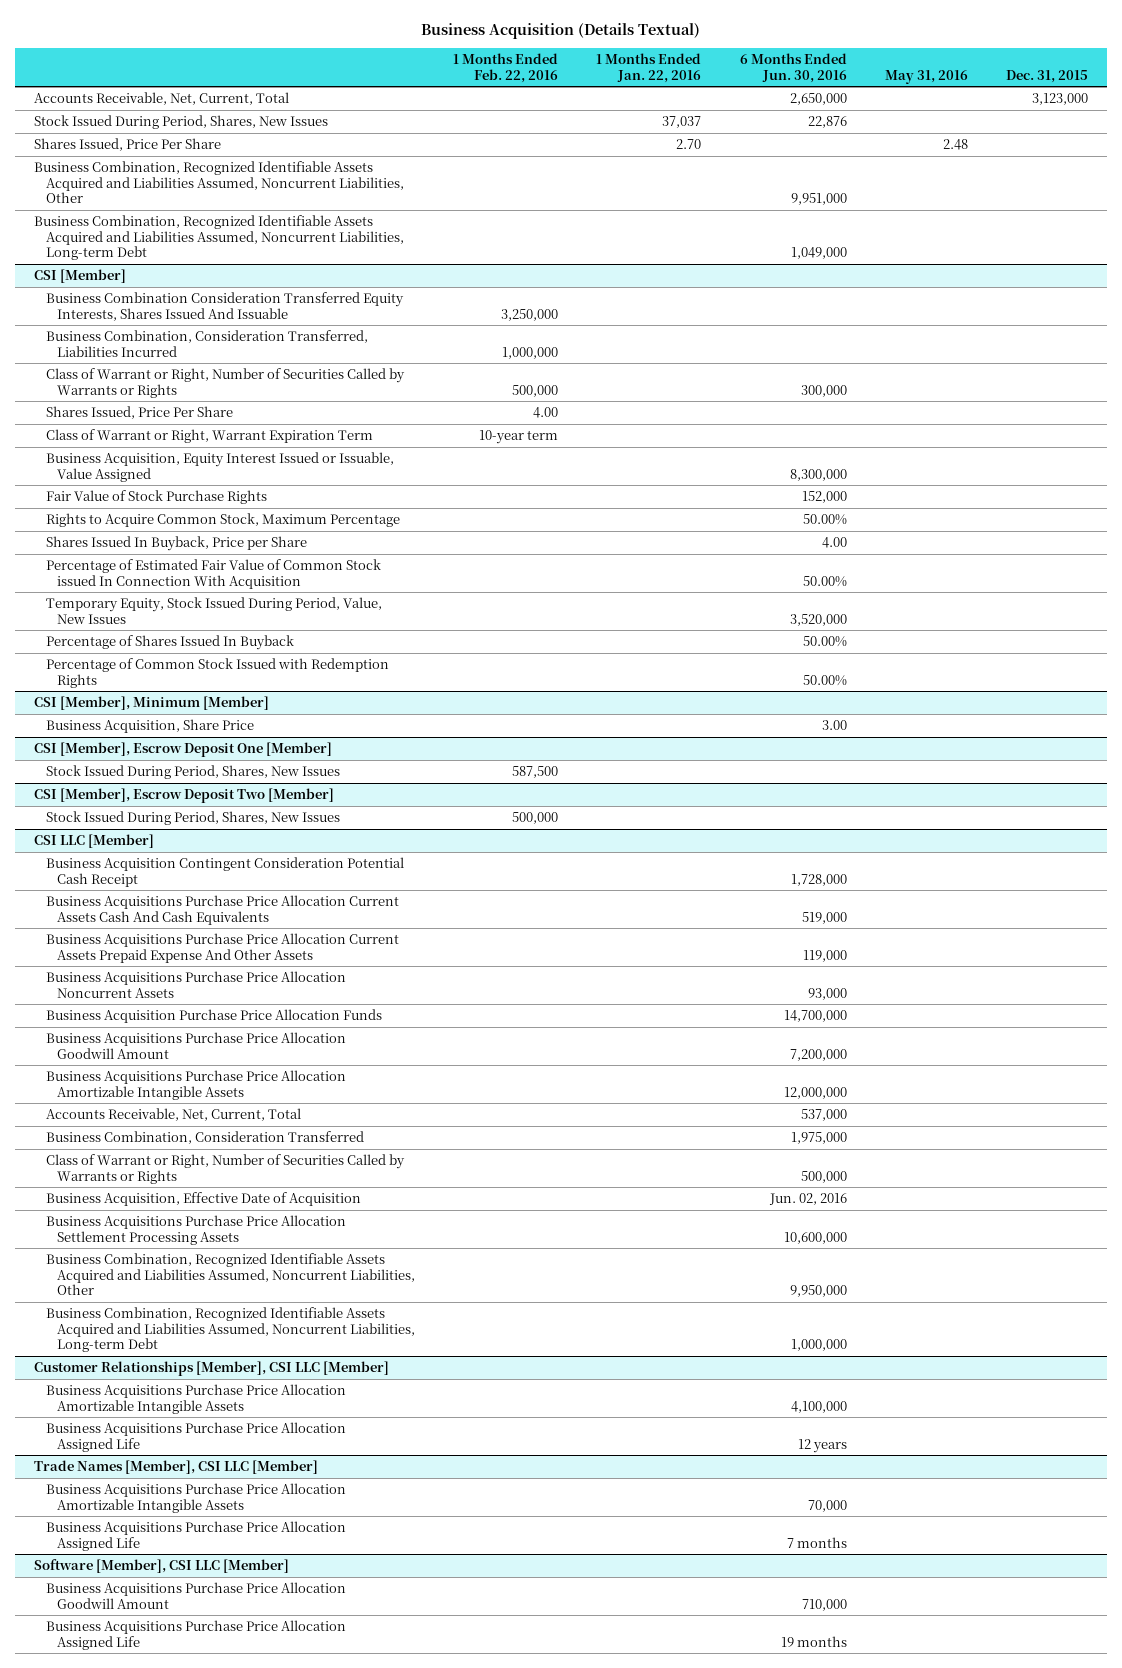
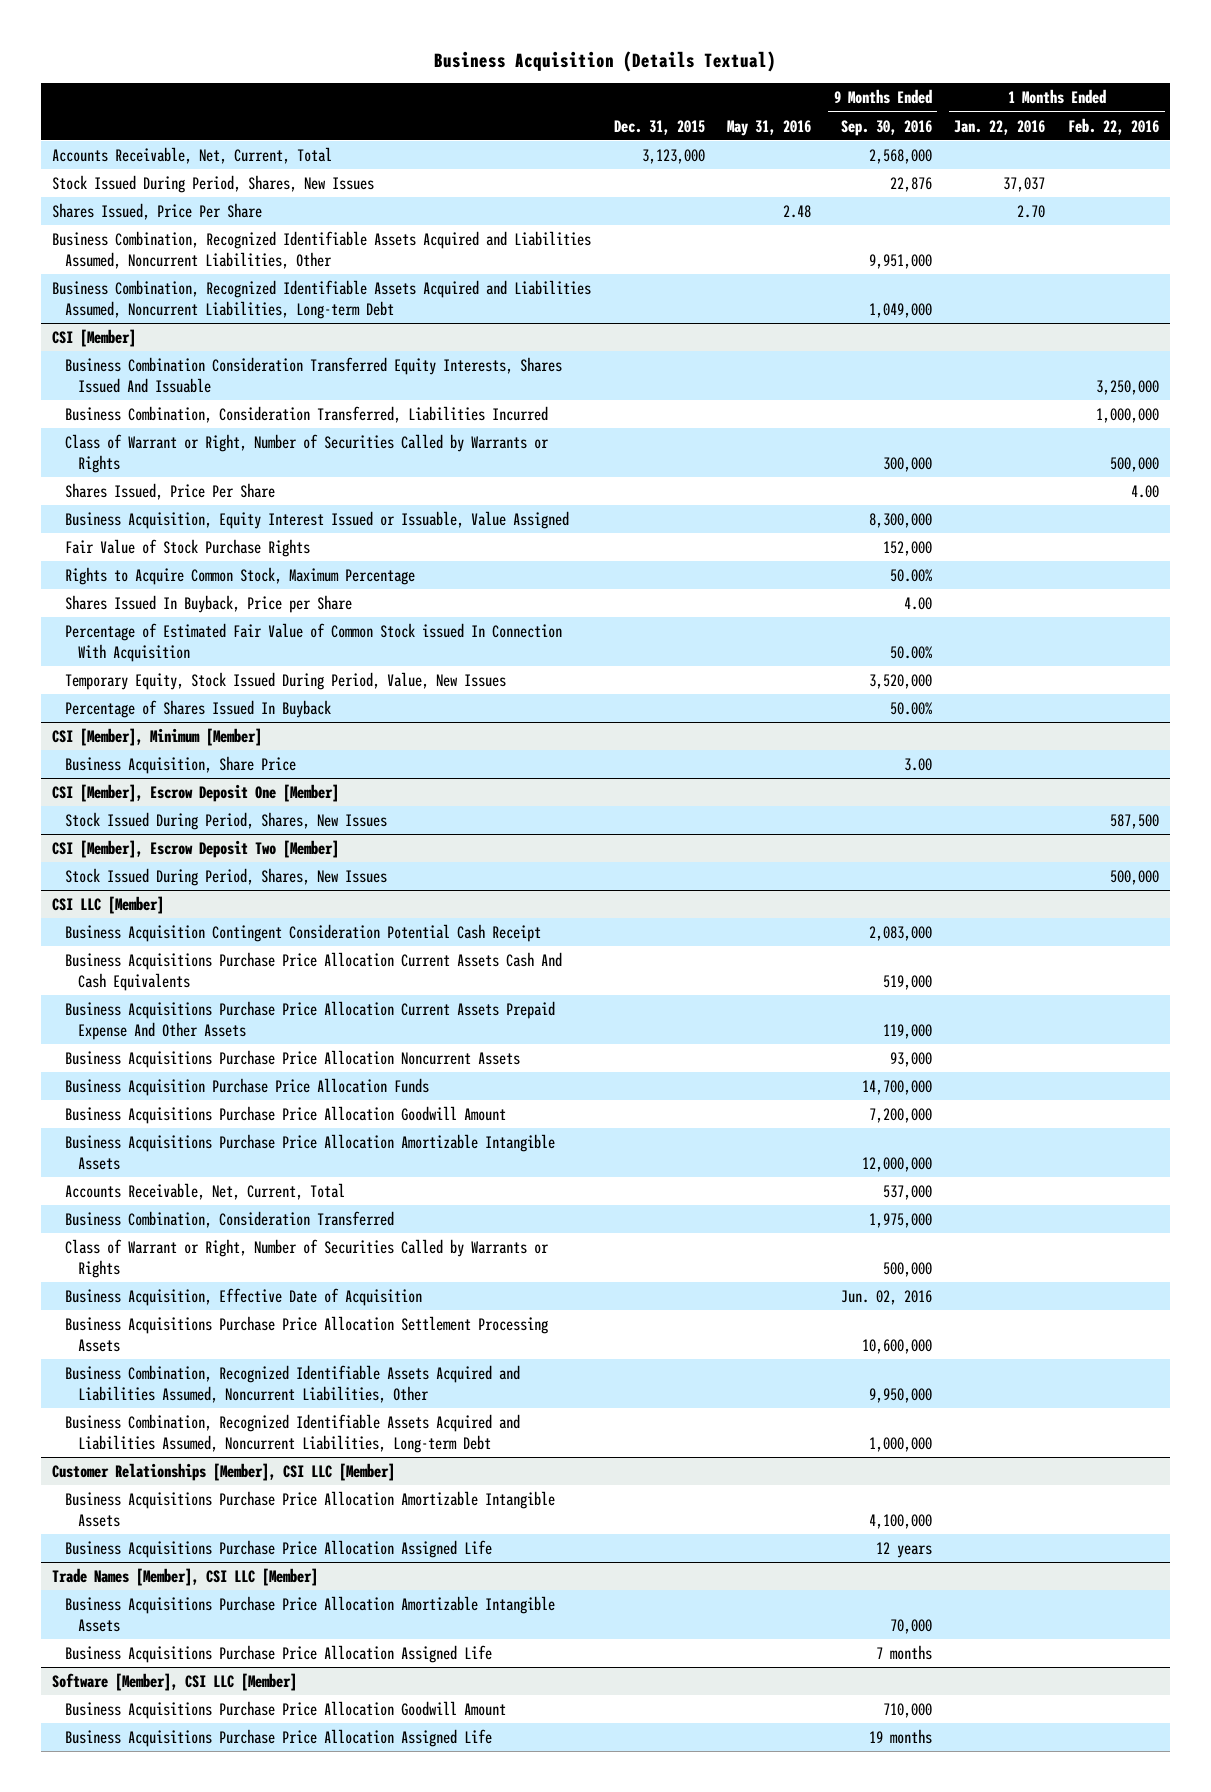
- | 1 Months Ended Feb. 22, 2016 | 1 Months Ended Jan. 22, 2016 | 6 Months Ended Jun. 30, 2016 | May 31, 2016 | Dec. 31, 2015
+ | Dec. 31, 2015 | May 31, 2016 | 9 Months Ended Sep. 30, 2016 | 1 Months Ended Jan. 22, 2016 | 1 Months Ended Feb. 22, 2016
@ CSI [Member]
- Class of Warrant or Right, Warrant Expiration Term | 10-year term | | | |
- Percentage of Common Stock Issued with Redemption Rights | | | 50.00% | |

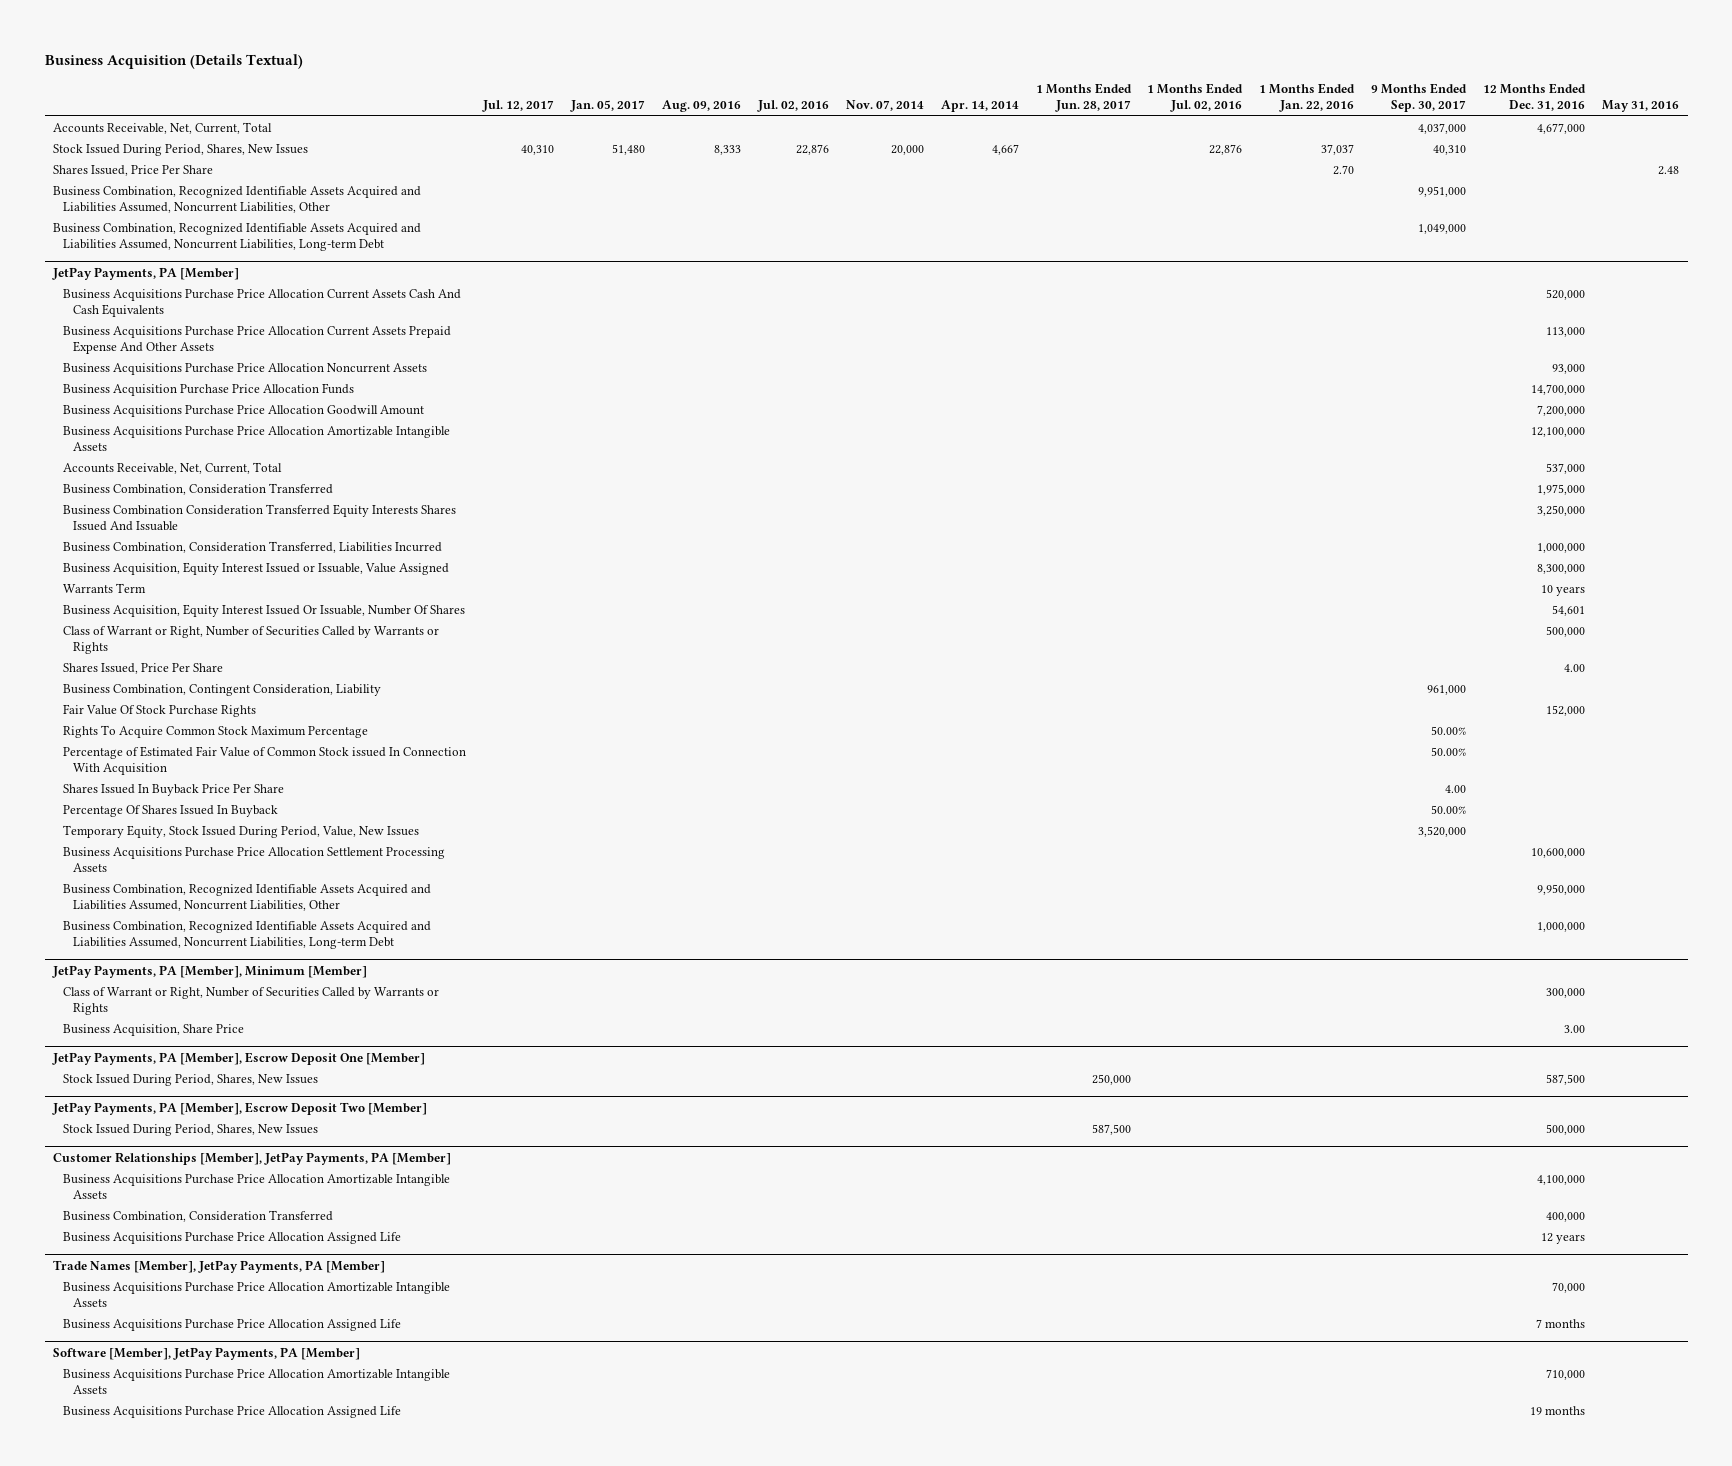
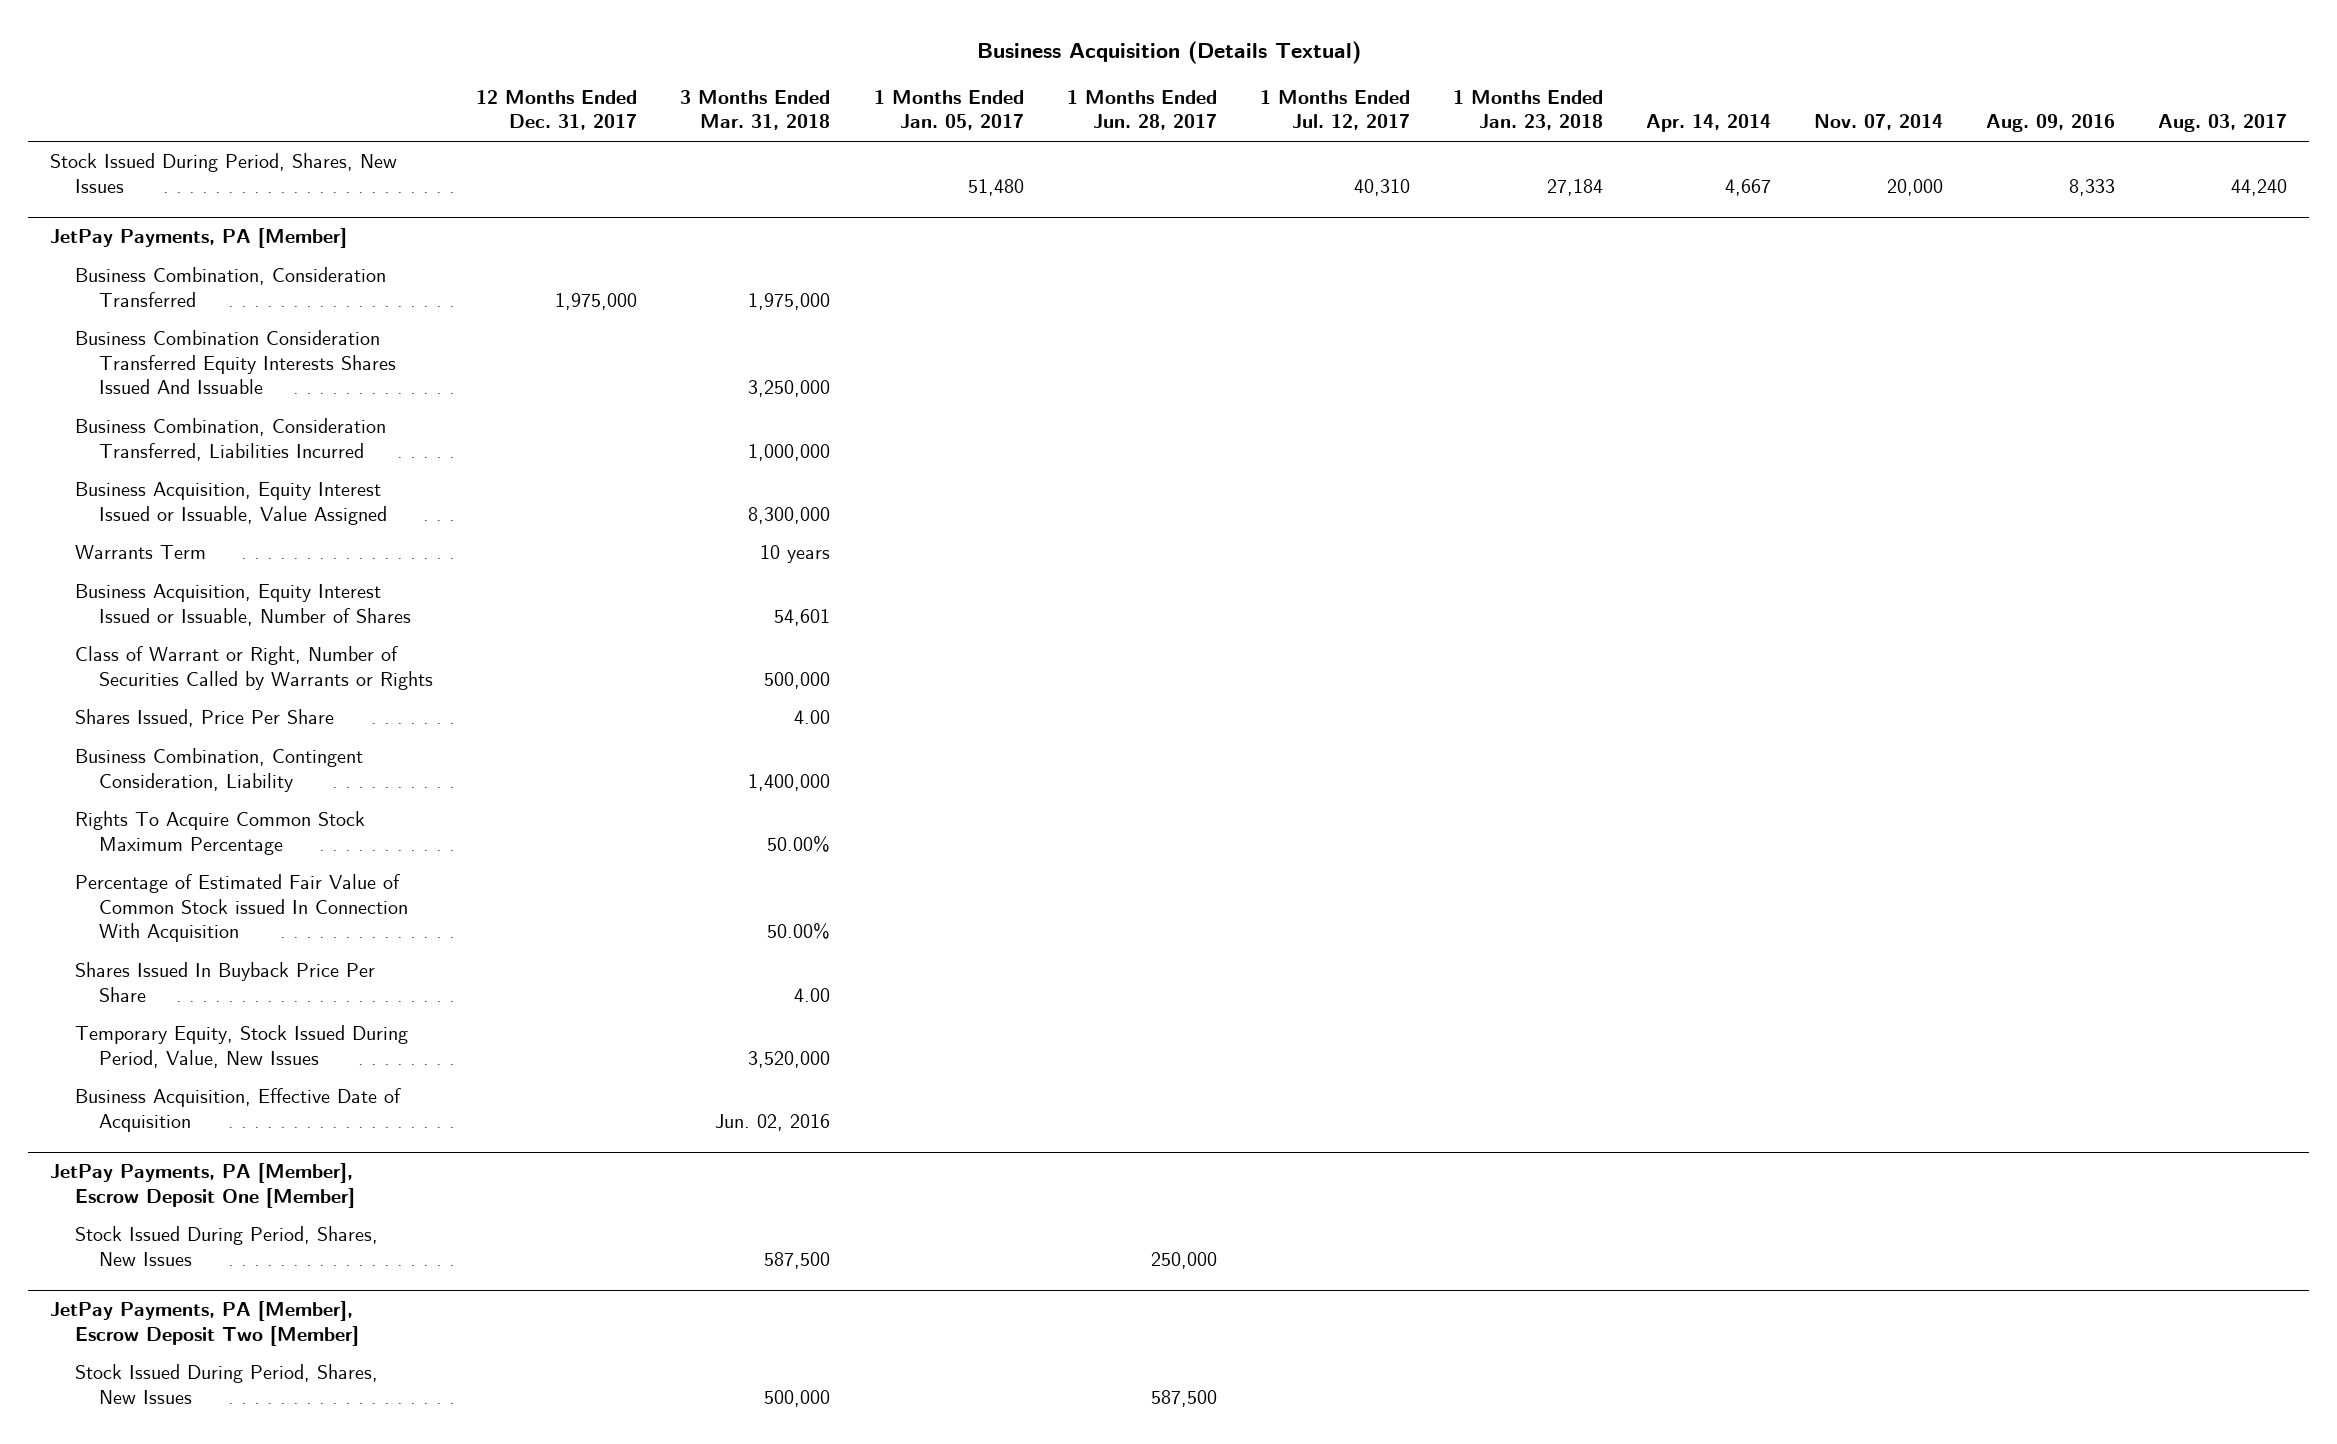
- | Jul. 12, 2017 | Jan. 05, 2017 | Aug. 09, 2016 | Jul. 02, 2016 | Nov. 07, 2014 | Apr. 14, 2014 | 1 Months Ended Jun. 28, 2017 | 1 Months Ended Jul. 02, 2016 | 1 Months Ended Jan. 22, 2016 | 9 Months Ended Sep. 30, 2017 | 12 Months Ended Dec. 31, 2016 | May 31, 2016
+ | 12 Months Ended Dec. 31, 2017 | 3 Months Ended Mar. 31, 2018 | 1 Months Ended Jan. 05, 2017 | 1 Months Ended Jun. 28, 2017 | 1 Months Ended Jul. 12, 2017 | 1 Months Ended Jan. 23, 2018 | Apr. 14, 2014 | Nov. 07, 2014 | Aug. 09, 2016 | Aug. 03, 2017
- Accounts Receivable, Net, Current, Total | | | | | | | | | | 4,037,000 | 4,677,000 |
- Shares Issued, Price Per Share | | | | | | | | | 2.70 | | | 2.48
- Business Combination, Recognized Identifiable Assets Acquired and Liabilities Assumed, Noncurrent Liabilities, Other | | | | | | | | | | 9,951,000 | |
- Business Combination, Recognized Identifiable Assets Acquired and Liabilities Assumed, Noncurrent Liabilities, Long-term Debt | | | | | | | | | | 1,049,000 | |
@ JetPay Payments, PA [Member]
- Business Acquisitions Purchase Price Allocation Current Assets Cash And Cash Equivalents | | | | | | | | | | | 520,000 |
- Business Acquisitions Purchase Price Allocation Current Assets Prepaid Expense And Other Assets | | | | | | | | | | | 113,000 |
- Business Acquisitions Purchase Price Allocation Noncurrent Assets | | | | | | | | | | | 93,000 |
- Business Acquisition Purchase Price Allocation Funds | | | | | | | | | | | 14,700,000 |
- Business Acquisitions Purchase Price Allocation Goodwill Amount | | | | | | | | | | | 7,200,000 |
- Business Acquisitions Purchase Price Allocation Amortizable Intangible Assets | | | | | | | | | | | 12,100,000 |
- Accounts Receivable, Net, Current, Total | | | | | | | | | | | 537,000 |
- Business Acquisition, Equity Interest Issued Or Issuable, Number Of Shares | | | | | | | | | | | 54,601 |
+ Business Acquisition, Equity Interest Issued or Issuable, Number of Shares | | 54,601 | | | | | | | |
- Fair Value Of Stock Purchase Rights | | | | | | | | | | | 152,000 |
- Percentage Of Shares Issued In Buyback | | | | | | | | | | 50.00% | |
- Business Acquisitions Purchase Price Allocation Settlement Processing Assets | | | | | | | | | | | 10,600,000 |
- Business Combination, Recognized Identifiable Assets Acquired and Liabilities Assumed, Noncurrent Liabilities, Other | | | | | | | | | | | 9,950,000 |
- Business Combination, Recognized Identifiable Assets Acquired and Liabilities Assumed, Noncurrent Liabilities, Long-term Debt | | | | | | | | | | | 1,000,000 |
- JetPay Payments, PA [Member], Minimum [Member]
- Class of Warrant or Right, Number of Securities Called by Warrants or Rights | | | | | | | | | | | 300,000 |
- Business Acquisition, Share Price | | | | | | | | | | | 3.00 |
@ JetPay Payments, PA [Member]
+ Business Acquisition, Effective Date of Acquisition | | Jun. 02, 2016 | | | | | | | |
- Customer Relationships [Member], JetPay Payments, PA [Member]
- Business Acquisitions Purchase Price Allocation Amortizable Intangible Assets | | | | | | | | | | | 4,100,000 |
- Business Combination, Consideration Transferred | | | | | | | | | | | 400,000 |
- Business Acquisitions Purchase Price Allocation Assigned Life | | | | | | | | | | | 12 years |
- Trade Names [Member], JetPay Payments, PA [Member]
- Business Acquisitions Purchase Price Allocation Amortizable Intangible Assets | | | | | | | | | | | 70,000 |
- Business Acquisitions Purchase Price Allocation Assigned Life | | | | | | | | | | | 7 months |
- Software [Member], JetPay Payments, PA [Member]
- Business Acquisitions Purchase Price Allocation Amortizable Intangible Assets | | | | | | | | | | | 710,000 |
- Business Acquisitions Purchase Price Allocation Assigned Life | | | | | | | | | | | 19 months |

